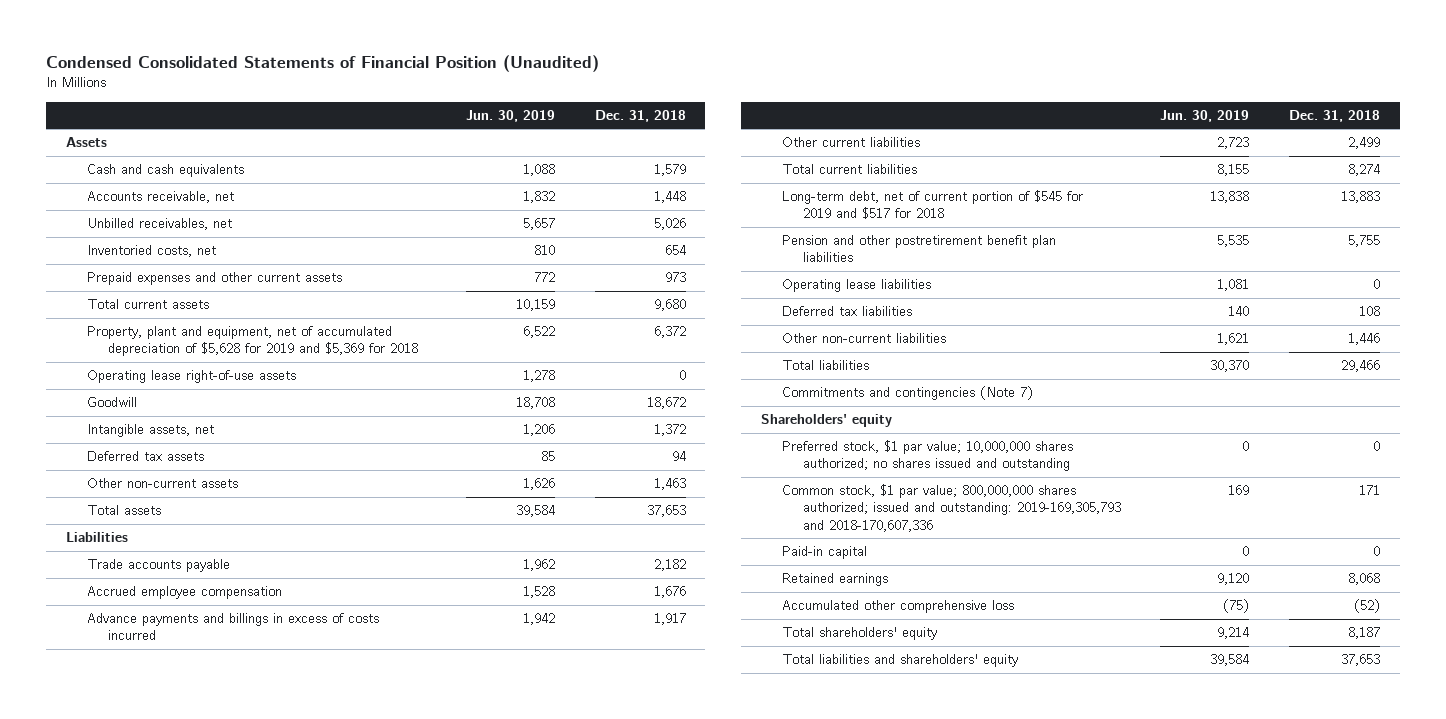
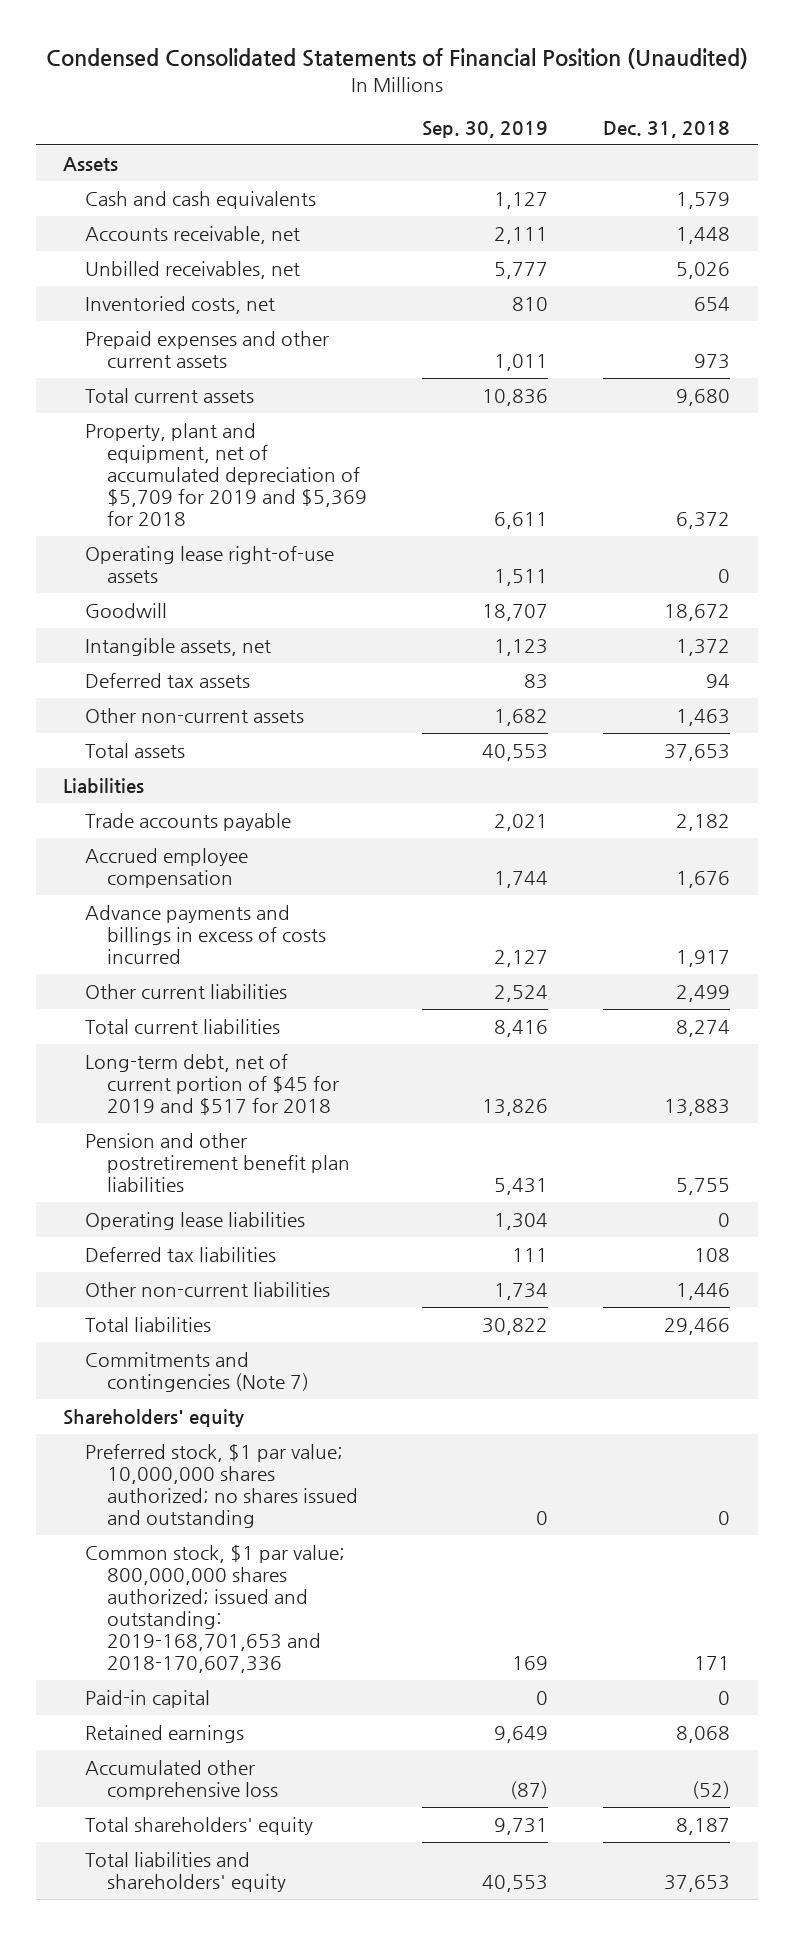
- | Jun. 30, 2019 | Dec. 31, 2018
+ | Sep. 30, 2019 | Dec. 31, 2018
- Property, plant and equipment, net of accumulated depreciation of $5,628 for 2019 and $5,369 for 2018 | 6,522 | 6,372
+ Property, plant and equipment, net of accumulated depreciation of $5,709 for 2019 and $5,369 for 2018 | 6,611 | 6,372
- Long-term debt, net of current portion of $545 for 2019 and $517 for 2018 | 13,838 | 13,883
+ Long-term debt, net of current portion of $45 for 2019 and $517 for 2018 | 13,826 | 13,883
- Common stock, $1 par value; 800,000,000 shares authorized; issued and outstanding: 2019-169,305,793 and 2018-170,607,336 | 169 | 171
+ Common stock, $1 par value; 800,000,000 shares authorized; issued and outstanding: 2019-168,701,653 and 2018-170,607,336 | 169 | 171

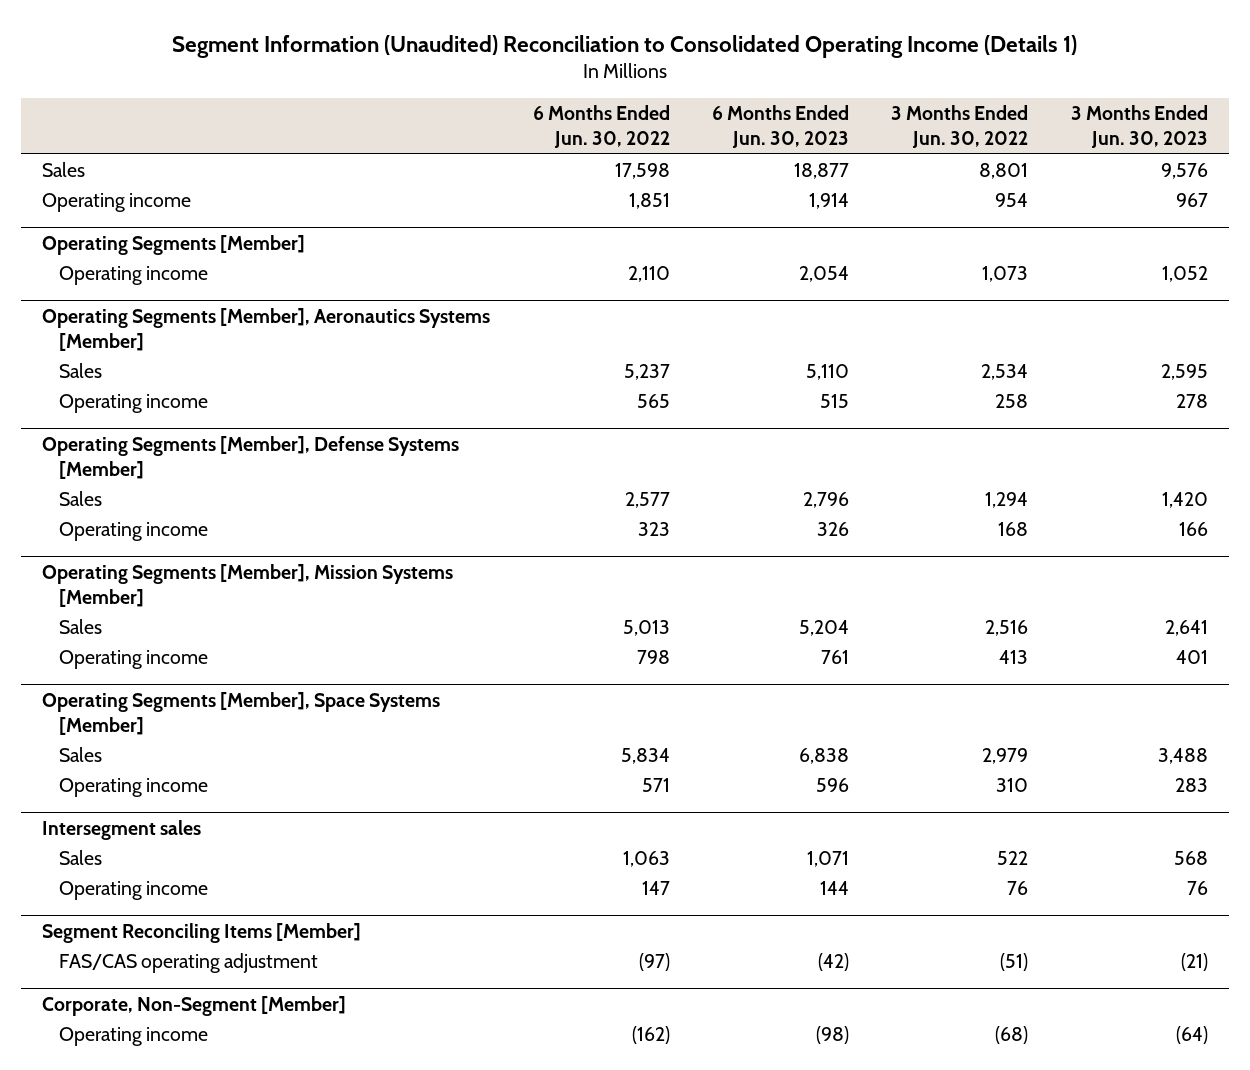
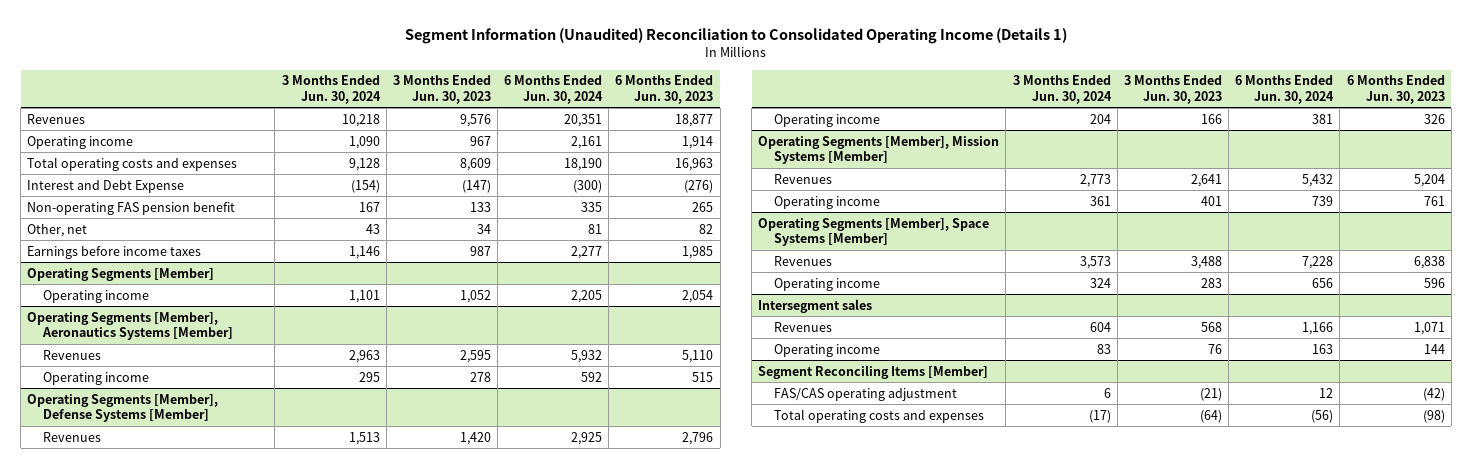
- | 6 Months Ended Jun. 30, 2022 | 6 Months Ended Jun. 30, 2023 | 3 Months Ended Jun. 30, 2022 | 3 Months Ended Jun. 30, 2023
+ | 3 Months Ended Jun. 30, 2024 | 3 Months Ended Jun. 30, 2023 | 6 Months Ended Jun. 30, 2024 | 6 Months Ended Jun. 30, 2023
- Sales | 17,598 | 18,877 | 8,801 | 9,576
+ Revenues | 10,218 | 9,576 | 20,351 | 18,877
+ Total operating costs and expenses | 9,128 | 8,609 | 18,190 | 16,963
+ Interest and Debt Expense | (154) | (147) | (300) | (276)
+ Non-operating FAS pension benefit | 167 | 133 | 335 | 265
+ Other, net | 43 | 34 | 81 | 82
+ Earnings before income taxes | 1,146 | 987 | 2,277 | 1,985
@ Operating Segments [Member], Aeronautics Systems [Member]
- Sales | 5,237 | 5,110 | 2,534 | 2,595
+ Revenues | 2,963 | 2,595 | 5,932 | 5,110
@ Operating Segments [Member], Defense Systems [Member]
- Sales | 2,577 | 2,796 | 1,294 | 1,420
+ Revenues | 1,513 | 1,420 | 2,925 | 2,796
@ Operating Segments [Member], Mission Systems [Member]
- Sales | 5,013 | 5,204 | 2,516 | 2,641
+ Revenues | 2,773 | 2,641 | 5,432 | 5,204
@ Operating Segments [Member], Space Systems [Member]
- Sales | 5,834 | 6,838 | 2,979 | 3,488
+ Revenues | 3,573 | 3,488 | 7,228 | 6,838
@ Intersegment sales
- Sales | 1,063 | 1,071 | 522 | 568
+ Revenues | 604 | 568 | 1,166 | 1,071
- Corporate, Non-Segment [Member]
- Operating income | (162) | (98) | (68) | (64)
@ Segment Reconciling Items [Member]
+ Total operating costs and expenses | (17) | (64) | (56) | (98)

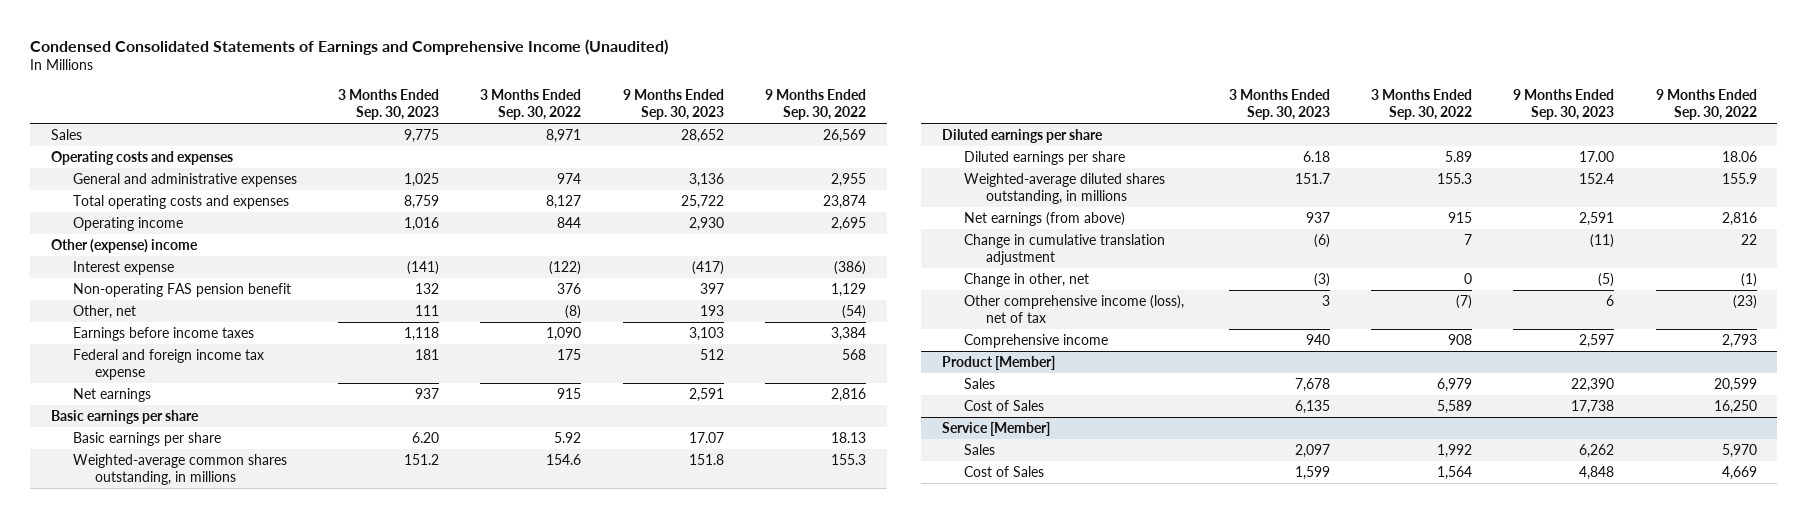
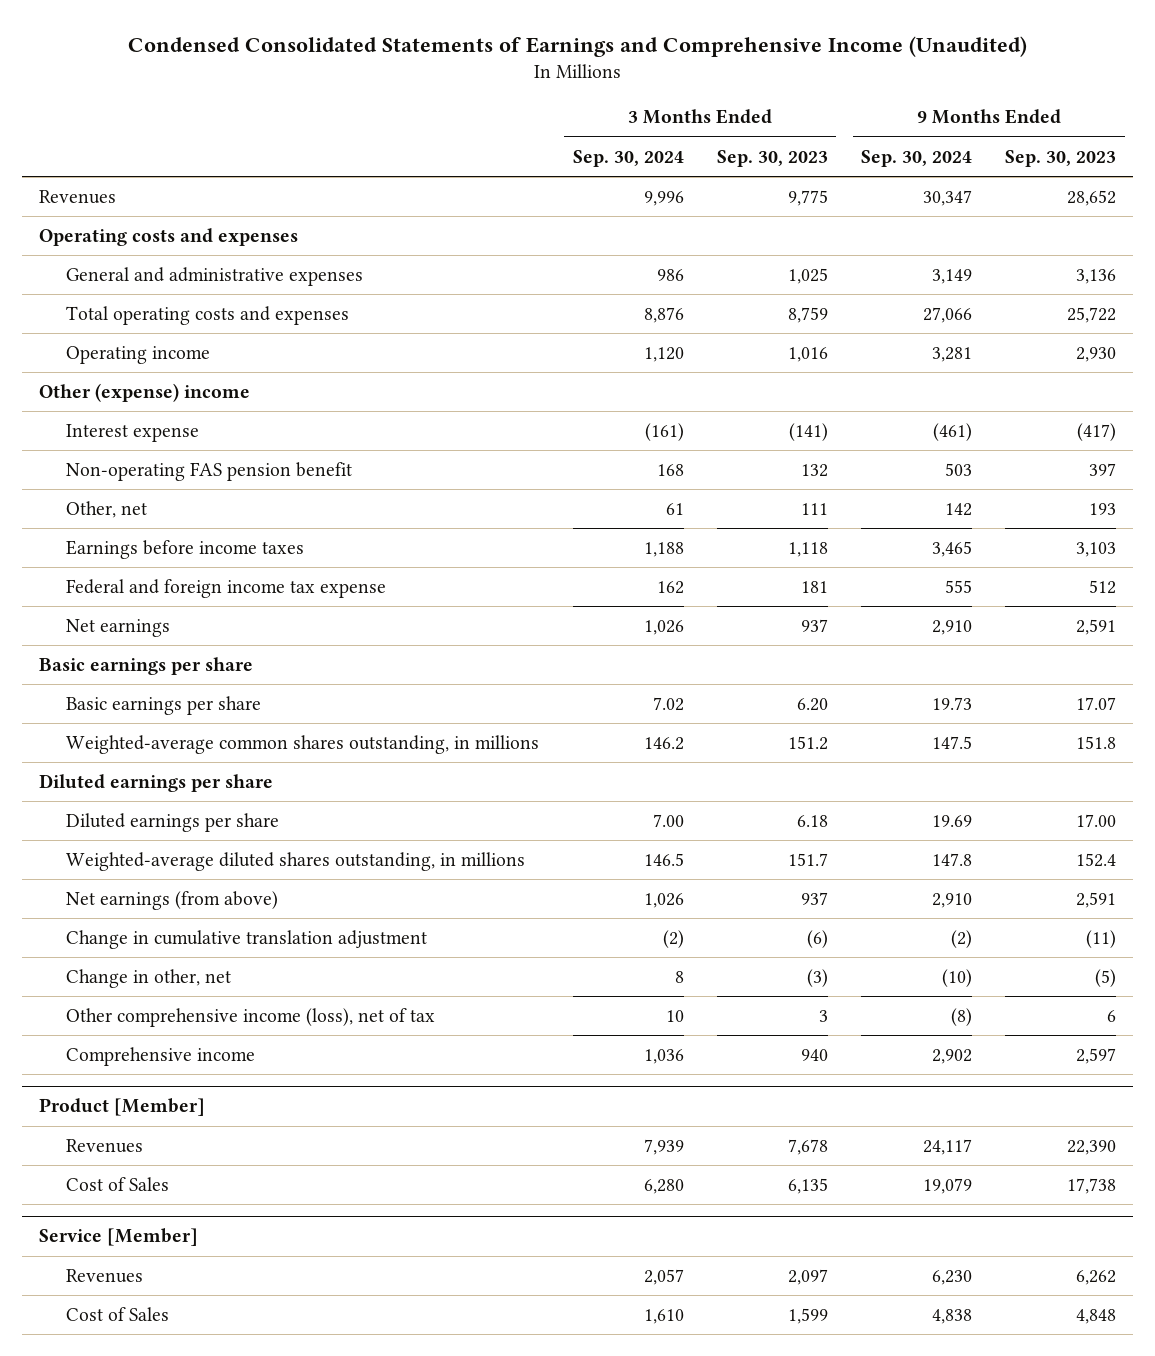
- | 3 Months Ended Sep. 30, 2023 | 3 Months Ended Sep. 30, 2022 | 9 Months Ended Sep. 30, 2023 | 9 Months Ended Sep. 30, 2022
+ | 3 Months Ended Sep. 30, 2024 | 3 Months Ended Sep. 30, 2023 | 9 Months Ended Sep. 30, 2024 | 9 Months Ended Sep. 30, 2023
- Sales | 9,775 | 8,971 | 28,652 | 26,569
+ Revenues | 9,996 | 9,775 | 30,347 | 28,652
@ Product [Member]
- Sales | 7,678 | 6,979 | 22,390 | 20,599
+ Revenues | 7,939 | 7,678 | 24,117 | 22,390
@ Service [Member]
- Sales | 2,097 | 1,992 | 6,262 | 5,970
+ Revenues | 2,057 | 2,097 | 6,230 | 6,262

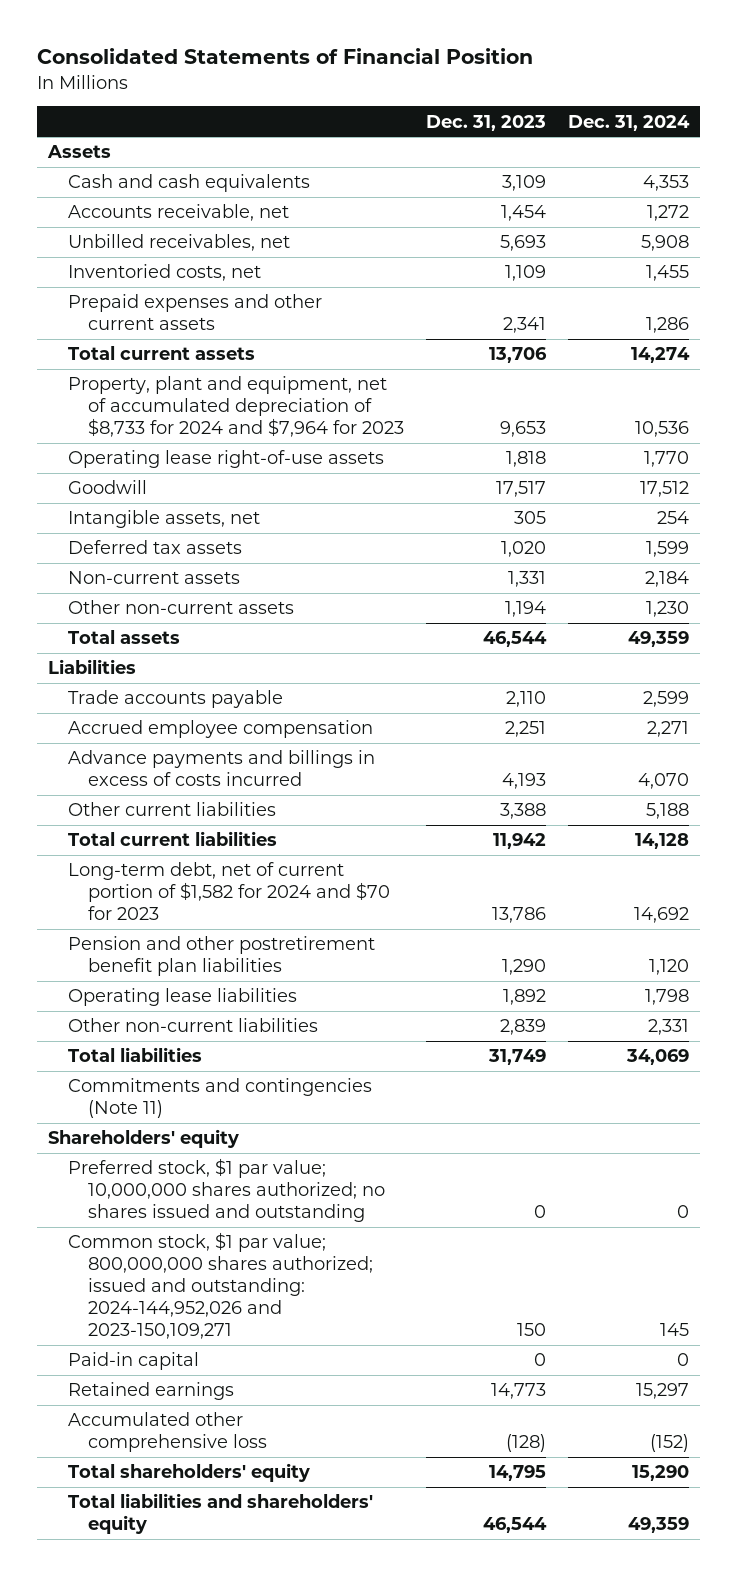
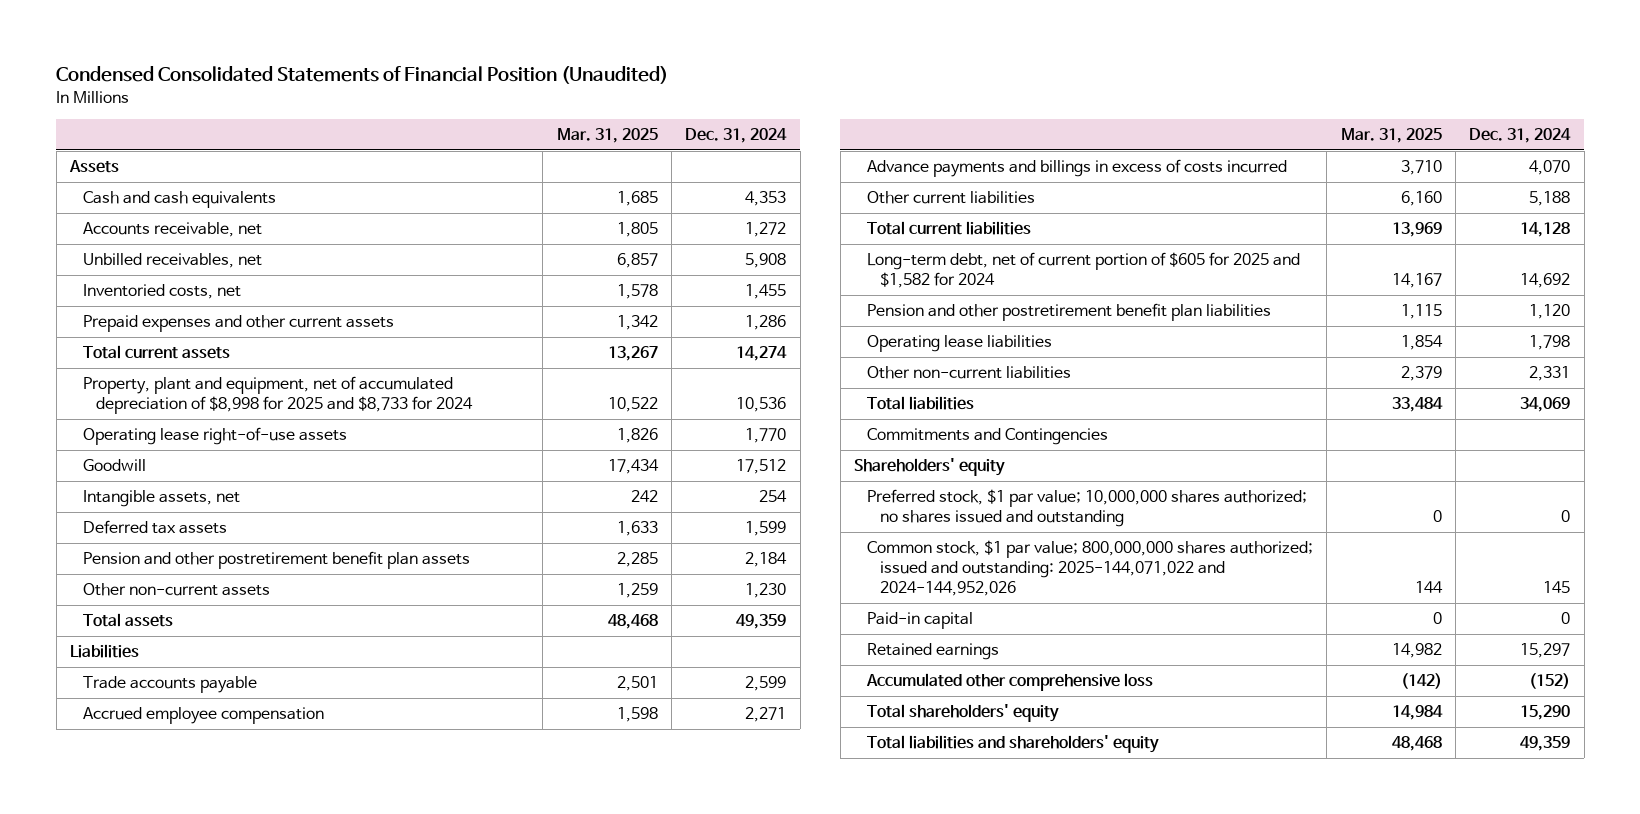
- Consolidated Statements of Financial Position
+ Condensed Consolidated Statements of Financial Position (Unaudited)
- | Dec. 31, 2023 | Dec. 31, 2024
+ | Mar. 31, 2025 | Dec. 31, 2024
- Property, plant and equipment, net of accumulated depreciation of $8,733 for 2024 and $7,964 for 2023 | 9,653 | 10,536
+ Property, plant and equipment, net of accumulated depreciation of $8,998 for 2025 and $8,733 for 2024 | 10,522 | 10,536
- Non-current assets | 1,331 | 2,184
+ Pension and other postretirement benefit plan assets | 2,285 | 2,184
- Long-term debt, net of current portion of $1,582 for 2024 and $70 for 2023 | 13,786 | 14,692
+ Long-term debt, net of current portion of $605 for 2025 and $1,582 for 2024 | 14,167 | 14,692
- Commitments and contingencies (Note 11)
+ Commitments and Contingencies
- Common stock, $1 par value; 800,000,000 shares authorized; issued and outstanding: 2024-144,952,026 and 2023-150,109,271 | 150 | 145
+ Common stock, $1 par value; 800,000,000 shares authorized; issued and outstanding: 2025-144,071,022 and 2024-144,952,026 | 144 | 145

